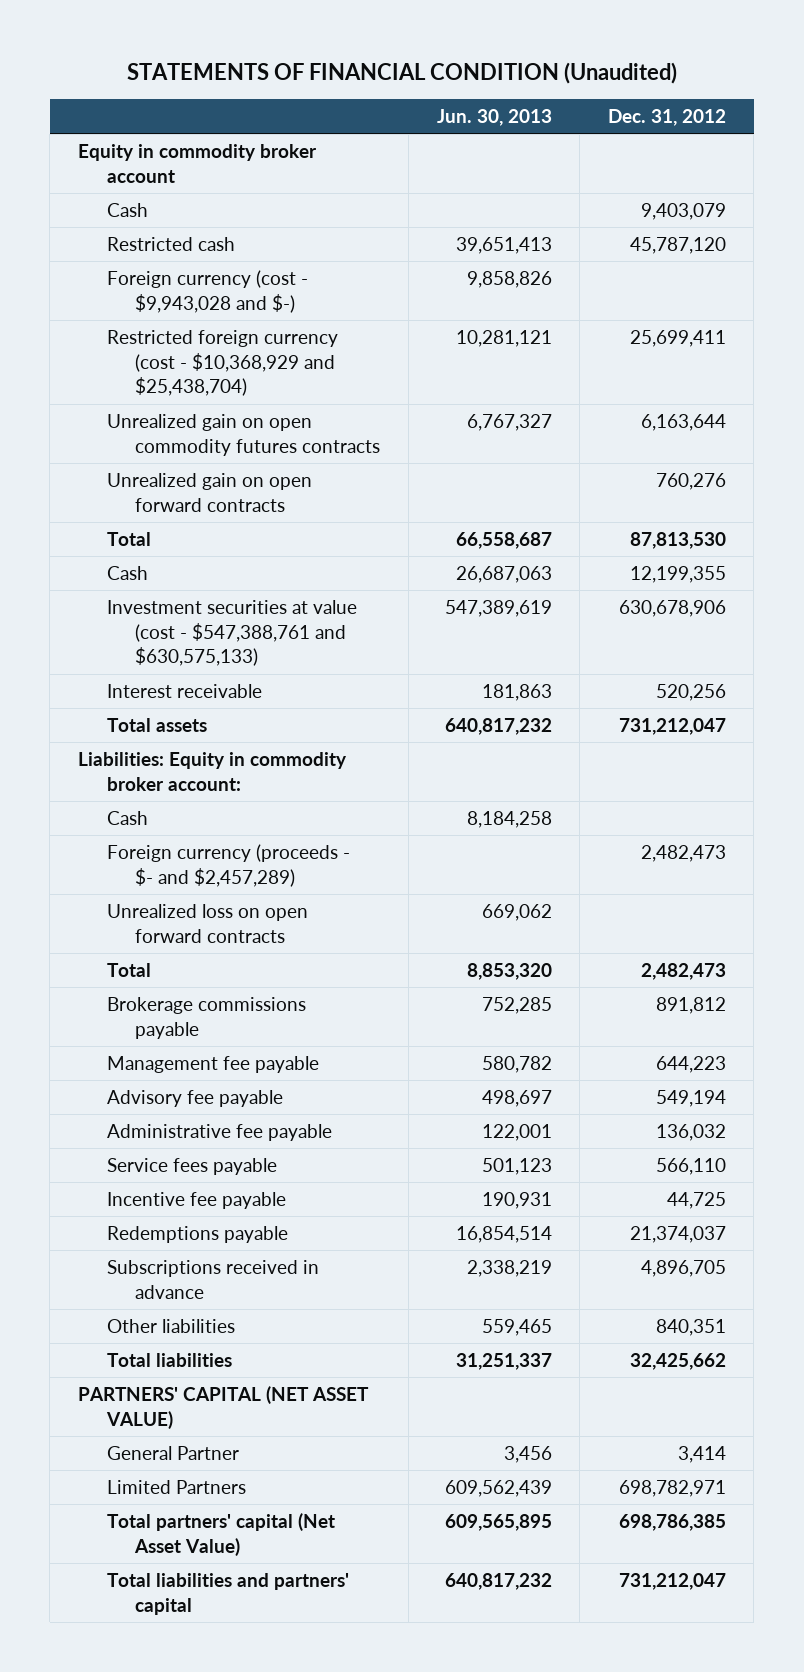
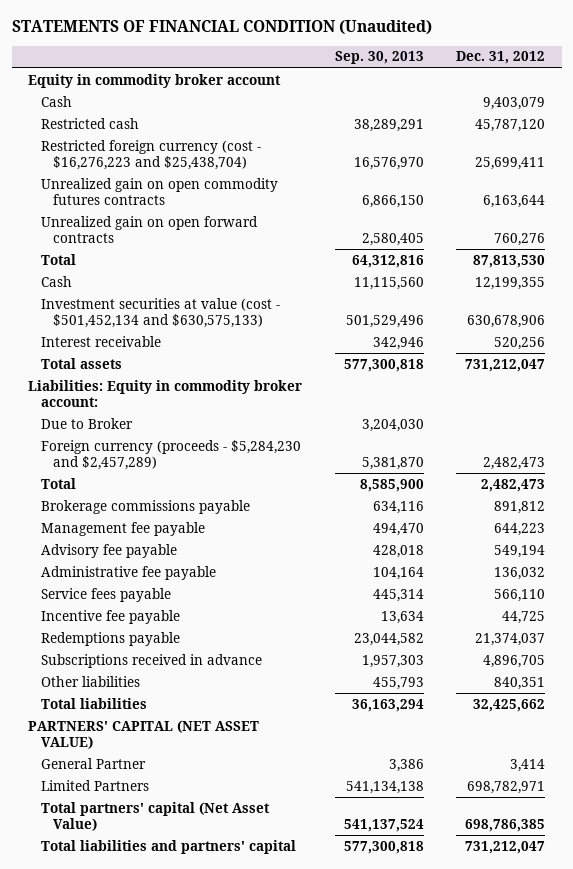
- | Jun. 30, 2013 | Dec. 31, 2012
+ | Sep. 30, 2013 | Dec. 31, 2012
- Foreign currency (cost - $9,943,028 and $-) | 9,858,826 |
- Restricted foreign currency (cost - $10,368,929 and $25,438,704) | 10,281,121 | 25,699,411
+ Restricted foreign currency (cost - $16,276,223 and $25,438,704) | 16,576,970 | 25,699,411
- Investment securities at value (cost - $547,388,761 and $630,575,133) | 547,389,619 | 630,678,906
+ Investment securities at value (cost - $501,452,134 and $630,575,133) | 501,529,496 | 630,678,906
- Cash | 8,184,258 |
- Foreign currency (proceeds - $- and $2,457,289) | | 2,482,473
- Unrealized loss on open forward contracts | 669,062 |
+ Due to Broker | 3,204,030 |
+ Foreign currency (proceeds - $5,284,230 and $2,457,289) | 5,381,870 | 2,482,473

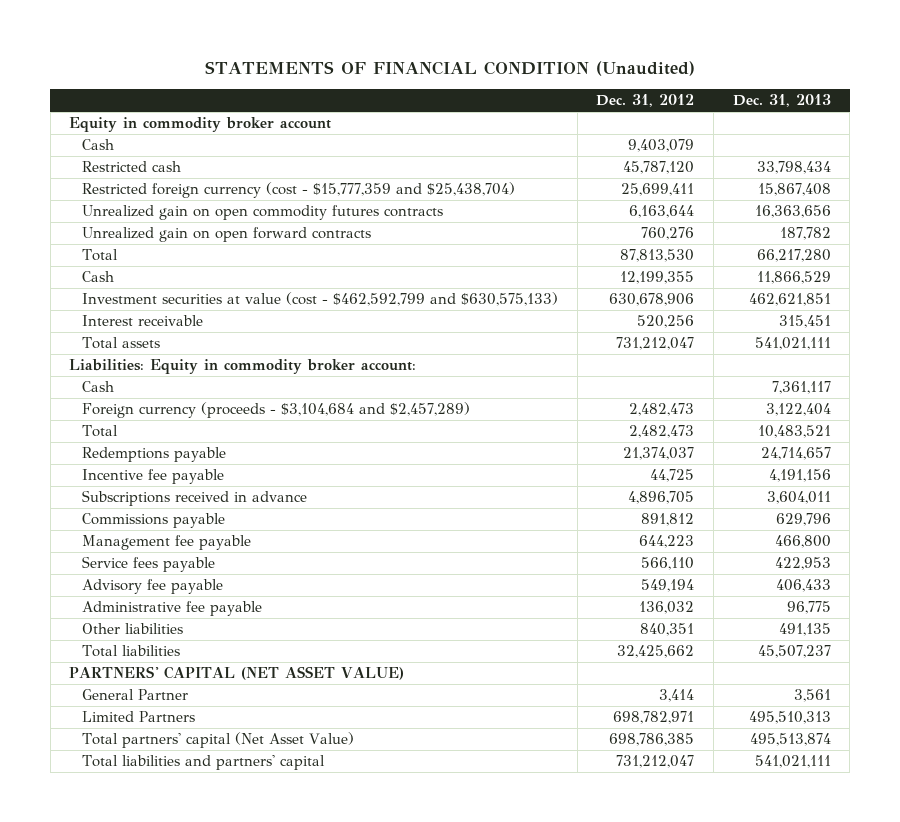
- | Sep. 30, 2013 | Dec. 31, 2012
+ | Dec. 31, 2012 | Dec. 31, 2013
- Restricted foreign currency (cost - $16,276,223 and $25,438,704) | 16,576,970 | 25,699,411
+ Restricted foreign currency (cost - $15,777,359 and $25,438,704) | 25,699,411 | 15,867,408
- Investment securities at value (cost - $501,452,134 and $630,575,133) | 501,529,496 | 630,678,906
+ Investment securities at value (cost - $462,592,799 and $630,575,133) | 630,678,906 | 462,621,851
- Due to Broker | 3,204,030 |
- Foreign currency (proceeds - $5,284,230 and $2,457,289) | 5,381,870 | 2,482,473
+ Cash | | 7,361,117
+ Foreign currency (proceeds - $3,104,684 and $2,457,289) | 2,482,473 | 3,122,404
- Brokerage commissions payable | 634,116 | 891,812
moved up: Redemptions payable | 21,374,037 | 24,714,657
moved up: Incentive fee payable | 44,725 | 4,191,156
moved up: Subscriptions received in advance | 4,896,705 | 3,604,011
+ Commissions payable | 891,812 | 629,796
moved up: Service fees payable | 566,110 | 422,953

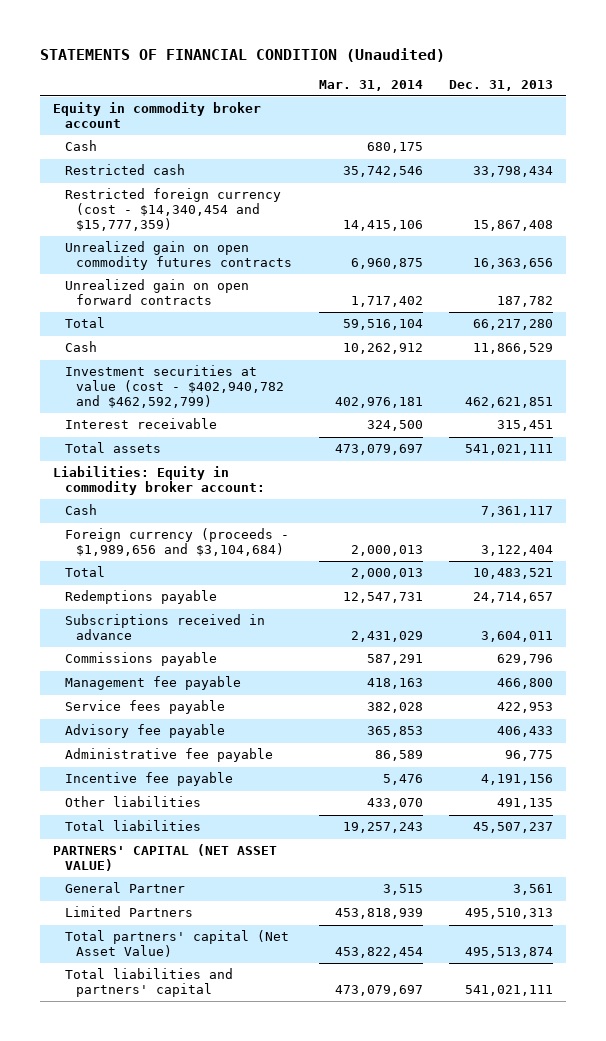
- | Dec. 31, 2012 | Dec. 31, 2013
+ | Mar. 31, 2014 | Dec. 31, 2013
- Restricted foreign currency (cost - $15,777,359 and $25,438,704) | 25,699,411 | 15,867,408
+ Restricted foreign currency (cost - $14,340,454 and $15,777,359) | 14,415,106 | 15,867,408
- Investment securities at value (cost - $462,592,799 and $630,575,133) | 630,678,906 | 462,621,851
+ Investment securities at value (cost - $402,940,782 and $462,592,799) | 402,976,181 | 462,621,851
- Foreign currency (proceeds - $3,104,684 and $2,457,289) | 2,482,473 | 3,122,404
+ Foreign currency (proceeds - $1,989,656 and $3,104,684) | 2,000,013 | 3,122,404
moved down: Incentive fee payable | 5,476 | 4,191,156

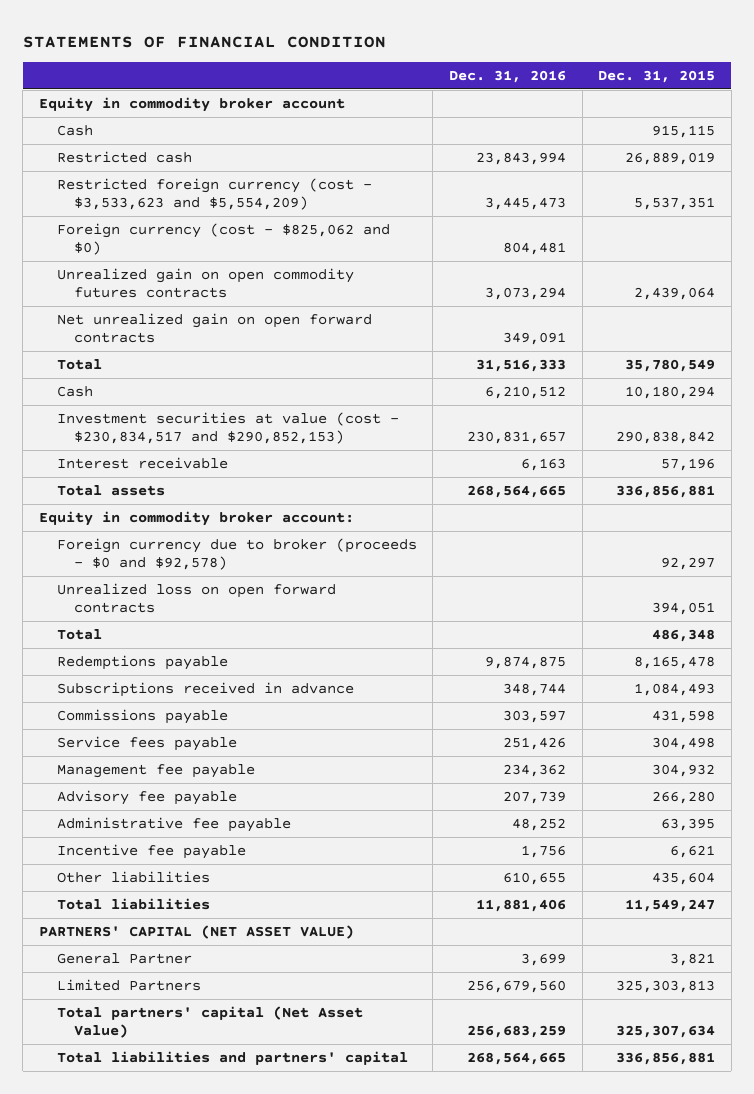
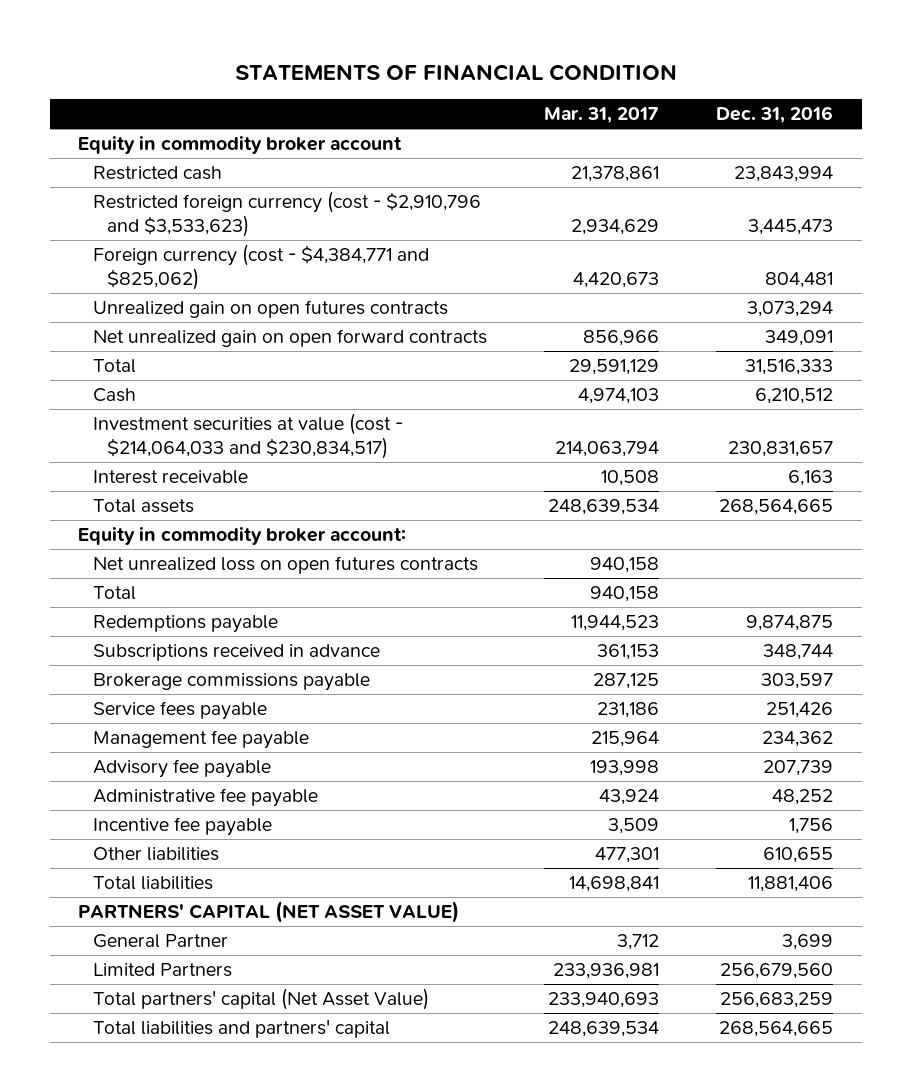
- | Dec. 31, 2016 | Dec. 31, 2015
+ | Mar. 31, 2017 | Dec. 31, 2016
- Cash | | 915,115
- Restricted foreign currency (cost - $3,533,623 and $5,554,209) | 3,445,473 | 5,537,351
- Foreign currency (cost - $825,062 and $0) | 804,481 |
- Unrealized gain on open commodity futures contracts | 3,073,294 | 2,439,064
+ Restricted foreign currency (cost - $2,910,796 and $3,533,623) | 2,934,629 | 3,445,473
+ Foreign currency (cost - $4,384,771 and $825,062) | 4,420,673 | 804,481
+ Unrealized gain on open futures contracts | | 3,073,294
- Investment securities at value (cost - $230,834,517 and $290,852,153) | 230,831,657 | 290,838,842
+ Investment securities at value (cost - $214,064,033 and $230,834,517) | 214,063,794 | 230,831,657
- Foreign currency due to broker (proceeds - $0 and $92,578) | | 92,297
- Unrealized loss on open forward contracts | | 394,051
+ Net unrealized loss on open futures contracts | 940,158 |
- Commissions payable | 303,597 | 431,598
+ Brokerage commissions payable | 287,125 | 303,597

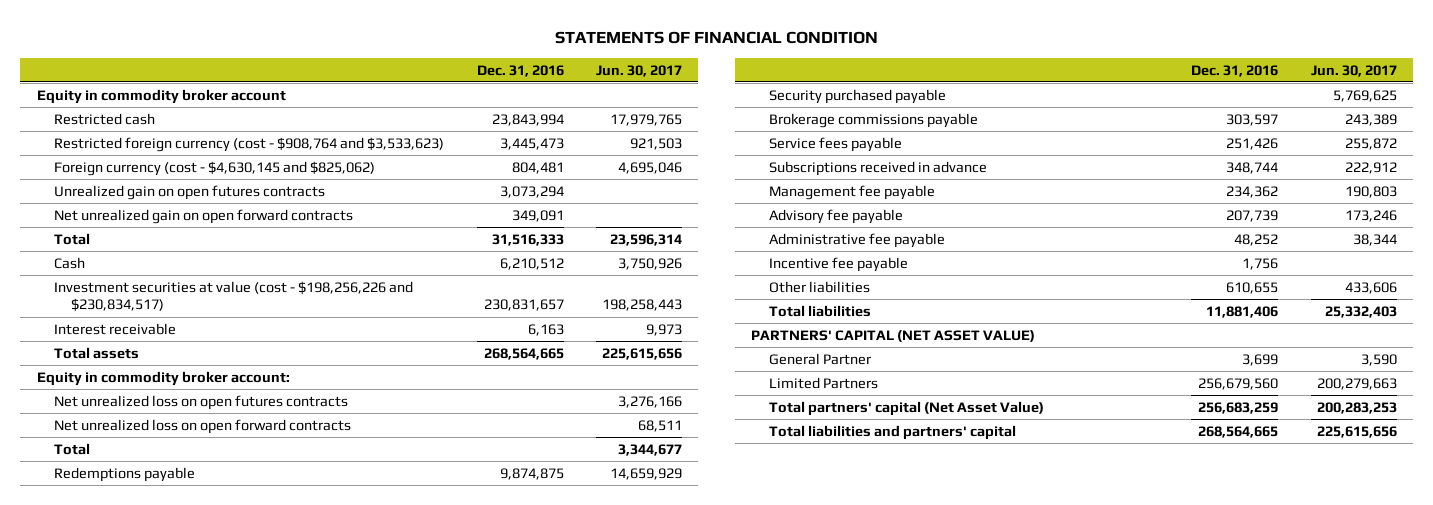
- | Mar. 31, 2017 | Dec. 31, 2016
+ | Dec. 31, 2016 | Jun. 30, 2017
- Restricted foreign currency (cost - $2,910,796 and $3,533,623) | 2,934,629 | 3,445,473
- Foreign currency (cost - $4,384,771 and $825,062) | 4,420,673 | 804,481
+ Restricted foreign currency (cost - $908,764 and $3,533,623) | 3,445,473 | 921,503
+ Foreign currency (cost - $4,630,145 and $825,062) | 804,481 | 4,695,046
- Investment securities at value (cost - $214,064,033 and $230,834,517) | 214,063,794 | 230,831,657
+ Investment securities at value (cost - $198,256,226 and $230,834,517) | 230,831,657 | 198,258,443
+ Net unrealized loss on open forward contracts | | 68,511
+ Security purchased payable | | 5,769,625
moved down: Subscriptions received in advance | 348,744 | 222,912

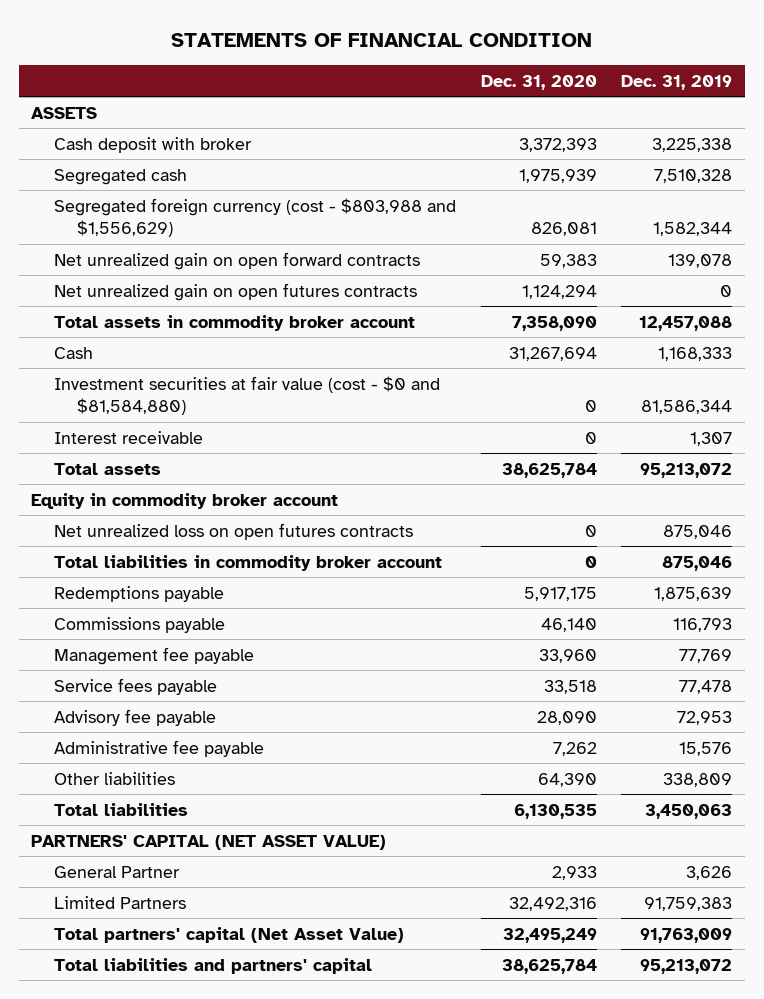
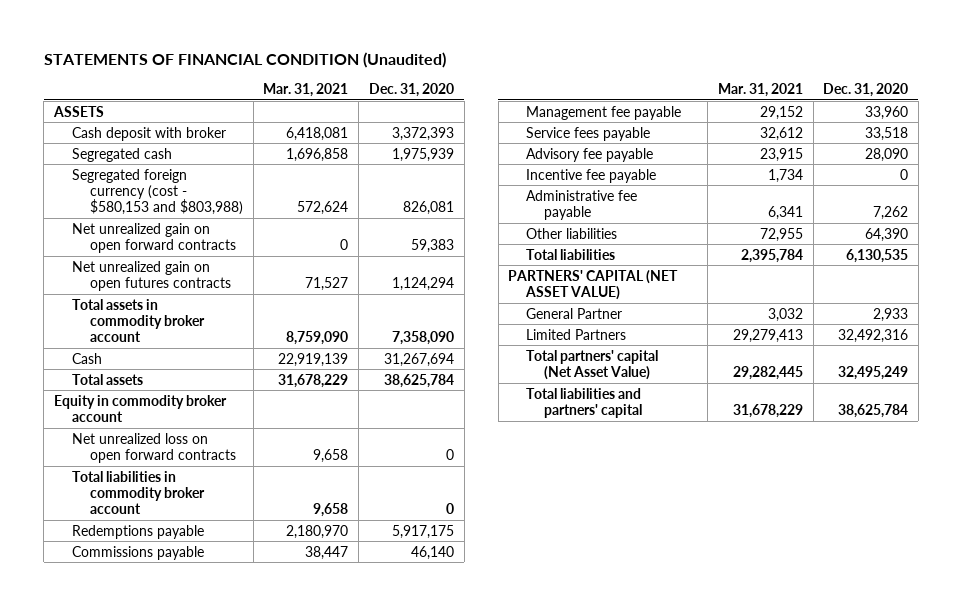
- STATEMENTS OF FINANCIAL CONDITION
+ STATEMENTS OF FINANCIAL CONDITION (Unaudited)
- | Dec. 31, 2020 | Dec. 31, 2019
+ | Mar. 31, 2021 | Dec. 31, 2020
- Segregated foreign currency (cost - $803,988 and $1,556,629) | 826,081 | 1,582,344
+ Segregated foreign currency (cost - $580,153 and $803,988) | 572,624 | 826,081
- Investment securities at fair value (cost - $0 and $81,584,880) | 0 | 81,586,344
- Interest receivable | 0 | 1,307
- Net unrealized loss on open futures contracts | 0 | 875,046
+ Net unrealized loss on open forward contracts | 9,658 | 0
+ Incentive fee payable | 1,734 | 0

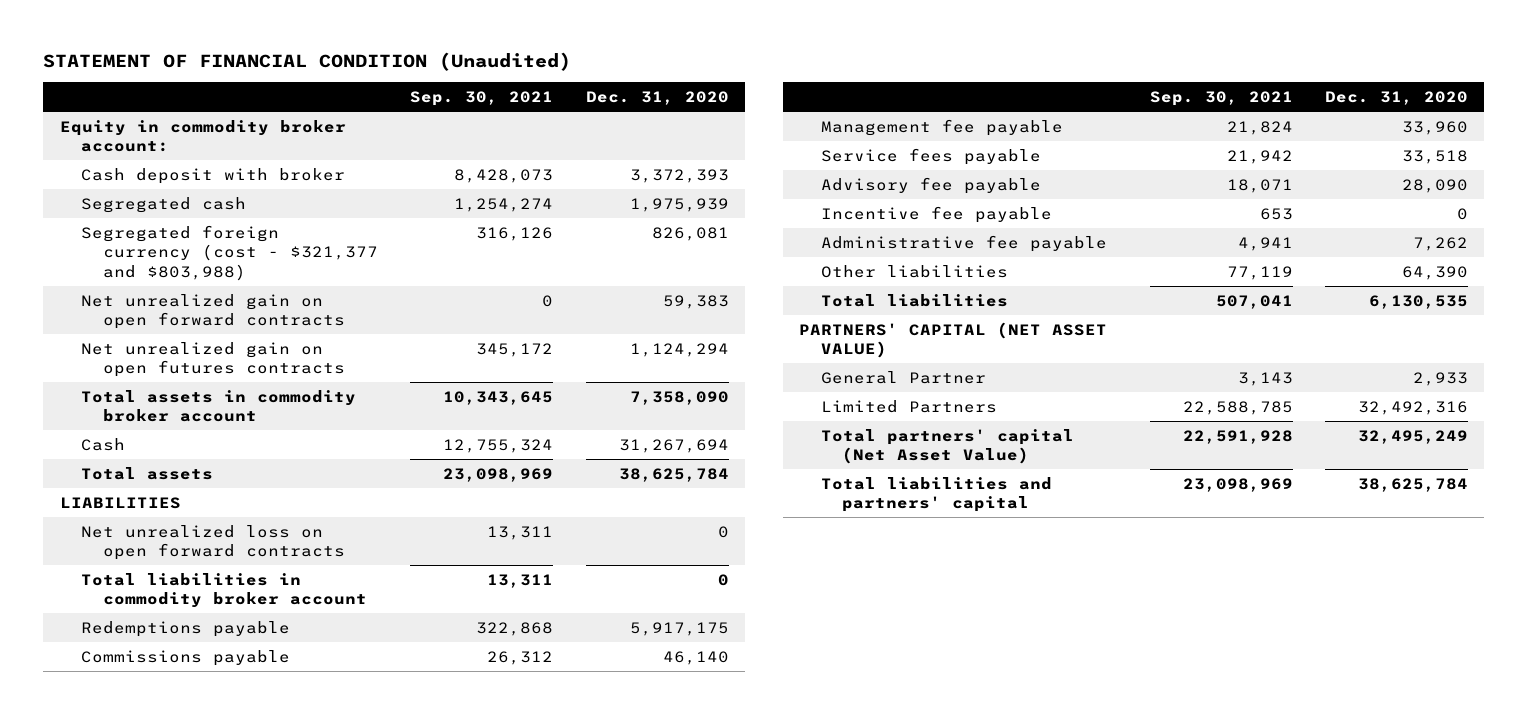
- STATEMENTS OF FINANCIAL CONDITION (Unaudited)
+ STATEMENT OF FINANCIAL CONDITION (Unaudited)
- | Mar. 31, 2021 | Dec. 31, 2020
+ | Sep. 30, 2021 | Dec. 31, 2020
- ASSETS
+ Equity in commodity broker account:
- Segregated foreign currency (cost - $580,153 and $803,988) | 572,624 | 826,081
+ Segregated foreign currency (cost - $321,377 and $803,988) | 316,126 | 826,081
- Equity in commodity broker account
+ LIABILITIES

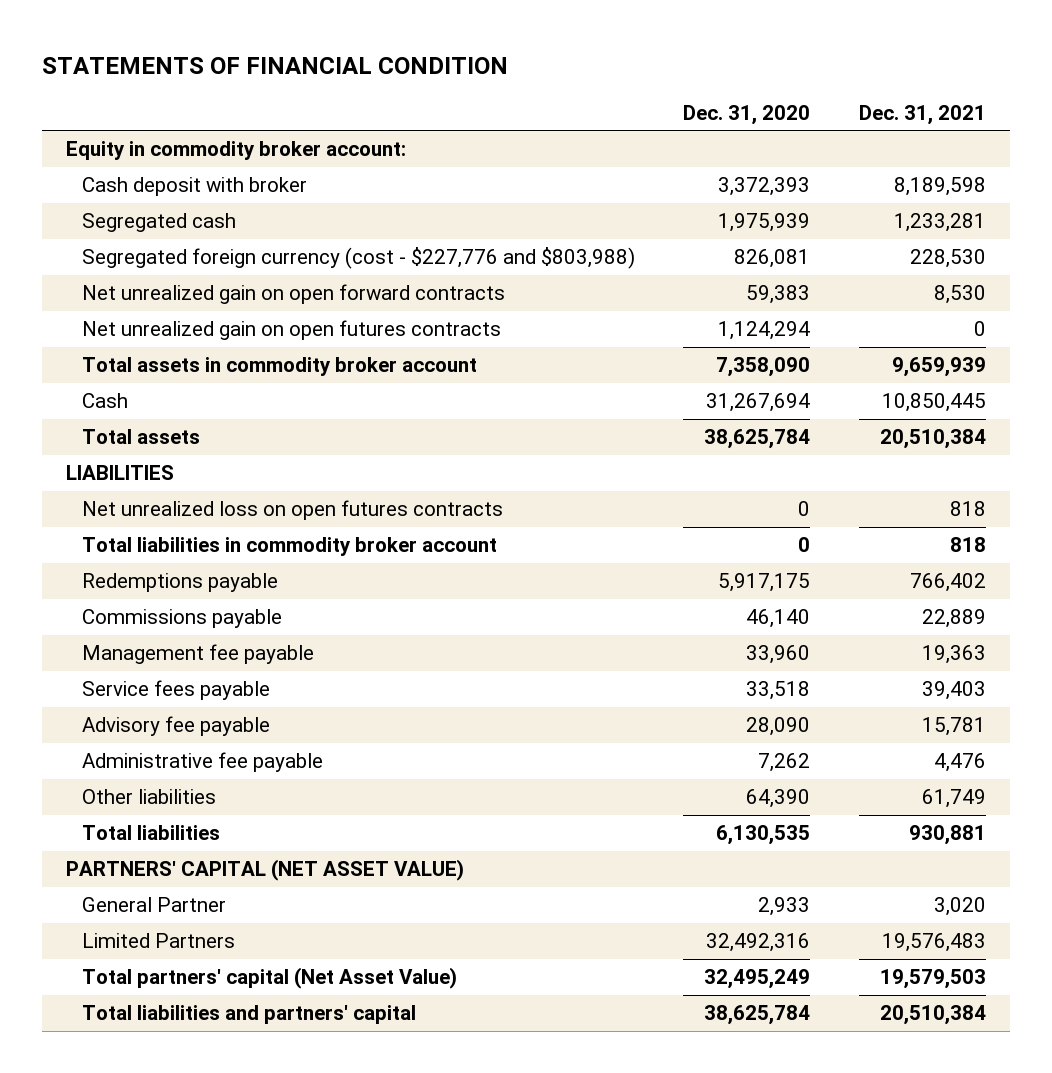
- STATEMENT OF FINANCIAL CONDITION (Unaudited)
+ STATEMENTS OF FINANCIAL CONDITION
- | Sep. 30, 2021 | Dec. 31, 2020
+ | Dec. 31, 2020 | Dec. 31, 2021
- Segregated foreign currency (cost - $321,377 and $803,988) | 316,126 | 826,081
+ Segregated foreign currency (cost - $227,776 and $803,988) | 826,081 | 228,530
- Net unrealized loss on open forward contracts | 13,311 | 0
+ Net unrealized loss on open futures contracts | 0 | 818
- Incentive fee payable | 653 | 0

